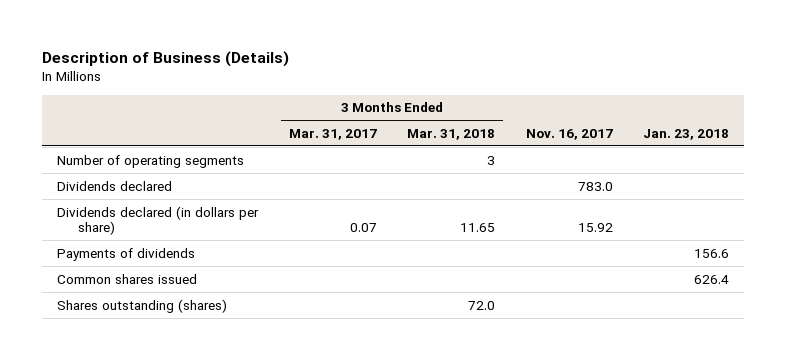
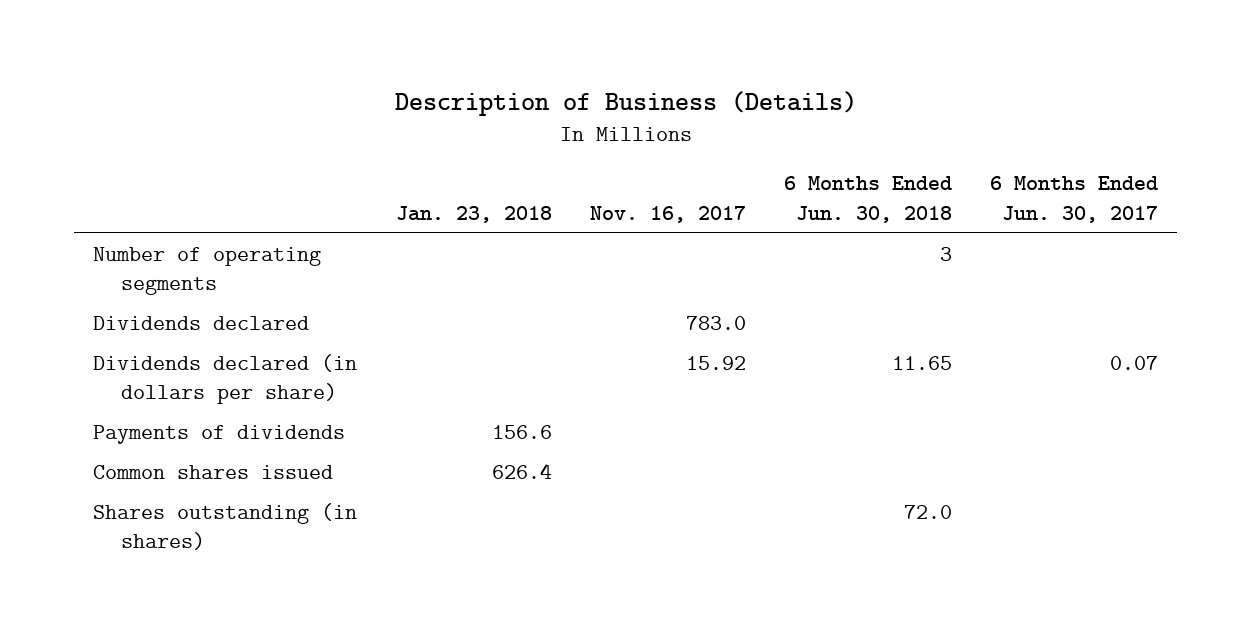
- | 3 Months Ended Mar. 31, 2017 | 3 Months Ended Mar. 31, 2018 | Nov. 16, 2017 | Jan. 23, 2018
+ | Jan. 23, 2018 | Nov. 16, 2017 | 6 Months Ended Jun. 30, 2018 | 6 Months Ended Jun. 30, 2017
- Shares outstanding (shares) | | 72.0 | |
+ Shares outstanding (in shares) | | | 72.0 |

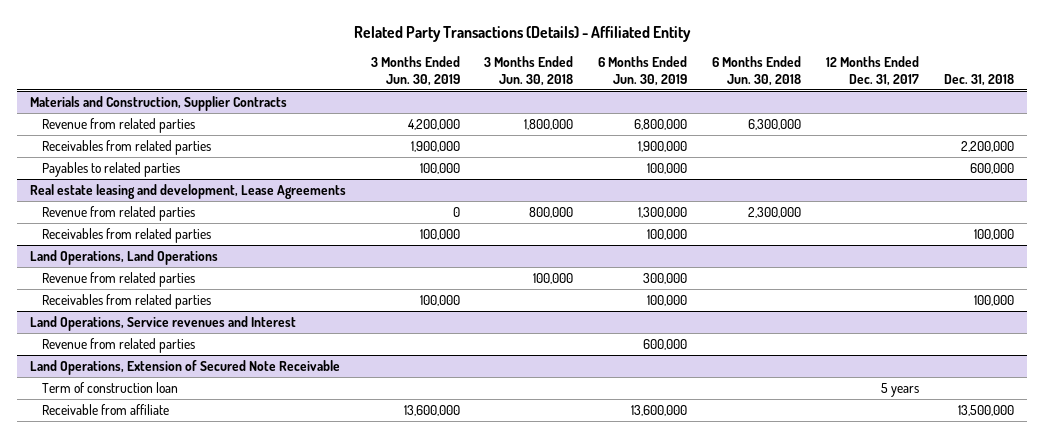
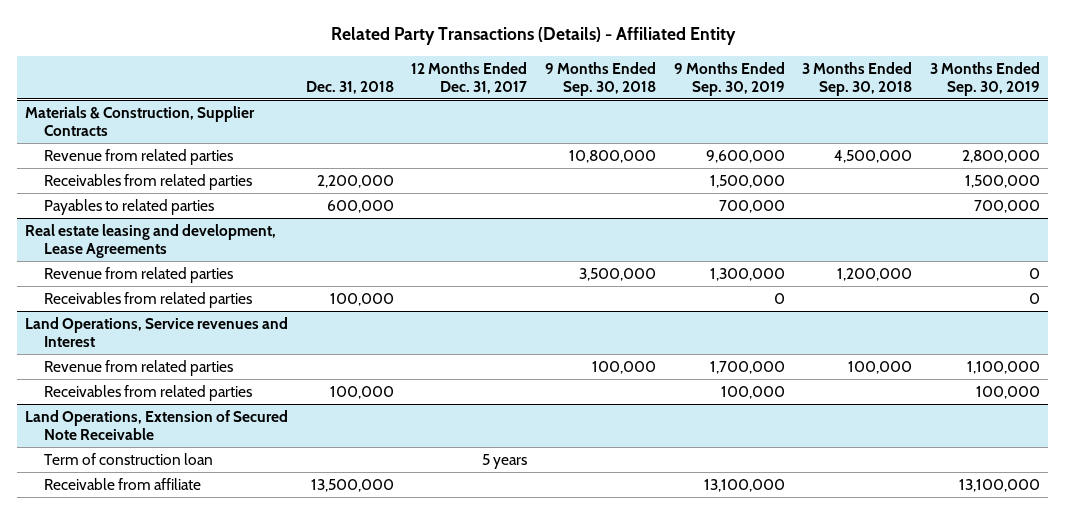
- | 3 Months Ended Jun. 30, 2019 | 3 Months Ended Jun. 30, 2018 | 6 Months Ended Jun. 30, 2019 | 6 Months Ended Jun. 30, 2018 | 12 Months Ended Dec. 31, 2017 | Dec. 31, 2018
+ | Dec. 31, 2018 | 12 Months Ended Dec. 31, 2017 | 9 Months Ended Sep. 30, 2018 | 9 Months Ended Sep. 30, 2019 | 3 Months Ended Sep. 30, 2018 | 3 Months Ended Sep. 30, 2019
- Materials and Construction, Supplier Contracts
+ Materials & Construction, Supplier Contracts
- Land Operations, Land Operations
- Revenue from related parties | | 100,000 | 300,000 | | |
- Receivables from related parties | 100,000 | | 100,000 | | | 100,000
@ Land Operations, Service revenues and Interest
+ Receivables from related parties | 100,000 | | | 100,000 | | 100,000

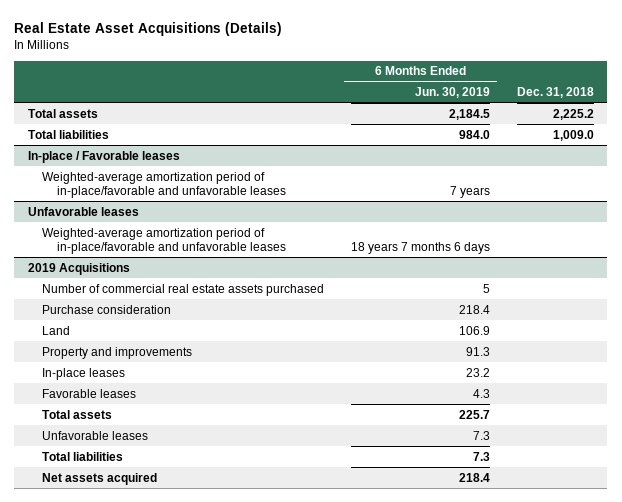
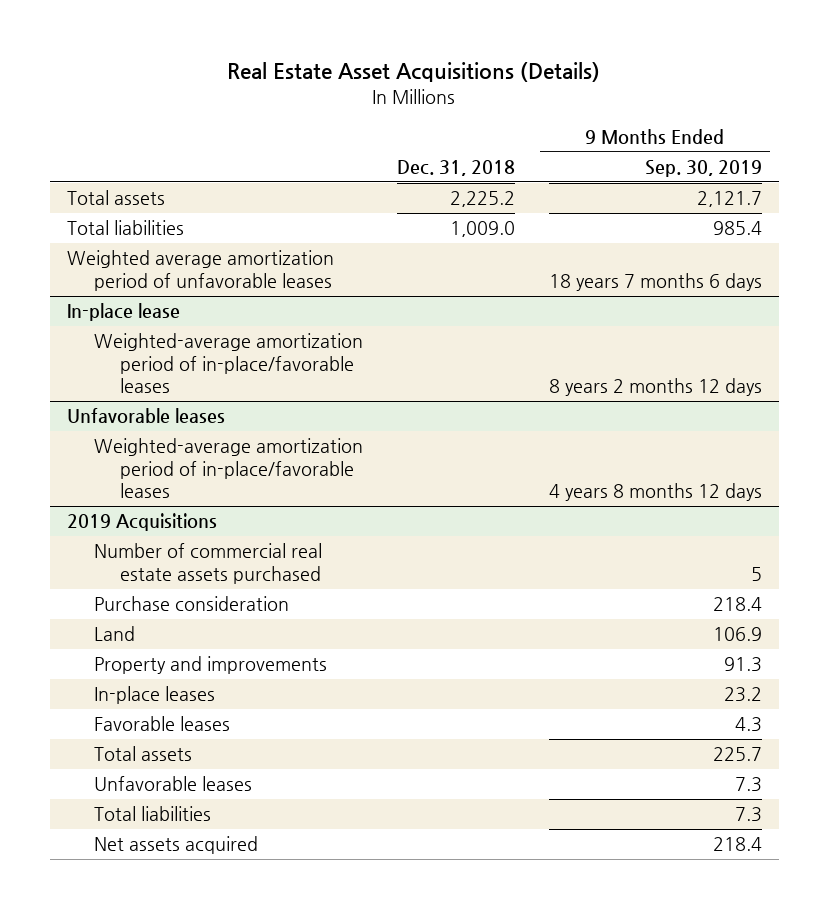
- | 6 Months Ended Jun. 30, 2019 | Dec. 31, 2018
+ | Dec. 31, 2018 | 9 Months Ended Sep. 30, 2019
- In-place / Favorable leases
- Weighted-average amortization period of in-place/favorable and unfavorable leases | 7 years |
+ Weighted average amortization period of unfavorable leases | | 18 years 7 months 6 days
+ In-place lease
+ Weighted-average amortization period of in-place/favorable leases | | 8 years 2 months 12 days
@ Unfavorable leases
- Weighted-average amortization period of in-place/favorable and unfavorable leases | 18 years 7 months 6 days |
+ Weighted-average amortization period of in-place/favorable leases | | 4 years 8 months 12 days

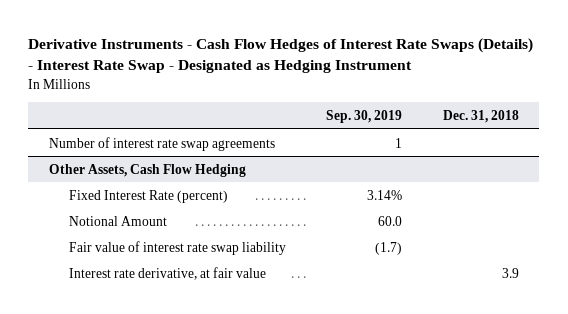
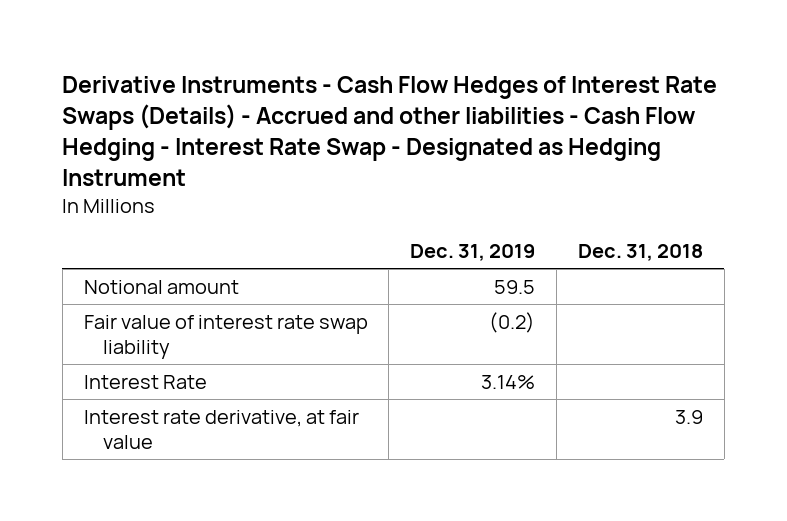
- Derivative Instruments - Cash Flow Hedges of Interest Rate Swaps (Details) - Interest Rate Swap - Designated as Hedging Instrument
+ Derivative Instruments - Cash Flow Hedges of Interest Rate Swaps (Details) - Accrued and other liabilities - Cash Flow Hedging - Interest Rate Swap - Designated as Hedging Instrument
- | Sep. 30, 2019 | Dec. 31, 2018
+ | Dec. 31, 2019 | Dec. 31, 2018
- Number of interest rate swap agreements | 1 |
- Other Assets, Cash Flow Hedging
- Fixed Interest Rate (percent) | 3.14% |
- Notional Amount | 60.0 |
- Fair value of interest rate swap liability | (1.7) |
- Interest rate derivative, at fair value | | 3.9
+ Notional amount | 59.5 |
+ Fair value of interest rate swap liability | (0.2) |
+ Interest Rate | 3.14% |
+ Interest rate derivative, at fair value | | 3.9

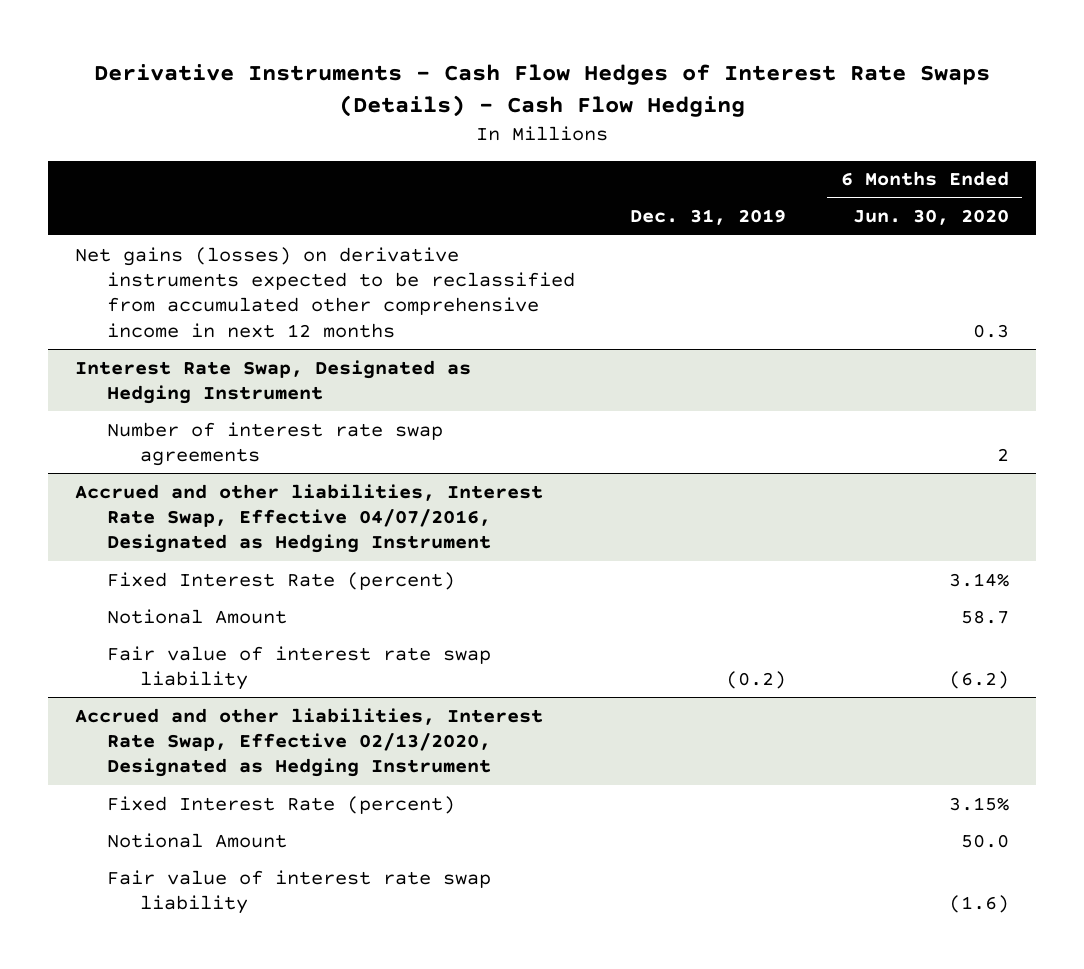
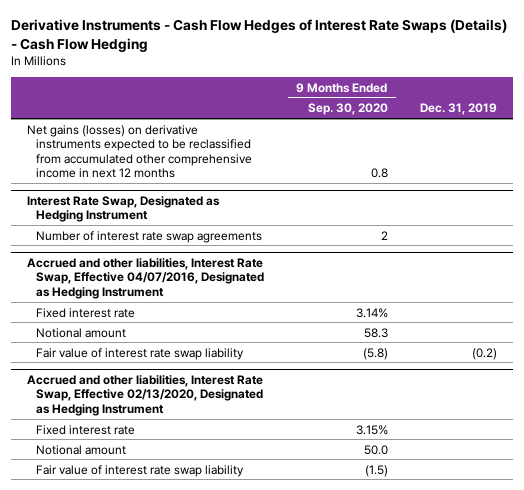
- | Dec. 31, 2019 | 6 Months Ended Jun. 30, 2020
+ | 9 Months Ended Sep. 30, 2020 | Dec. 31, 2019
@ Accrued and other liabilities, Interest Rate Swap, Effective 04/07/2016, Designated as Hedging Instrument
- Fixed Interest Rate (percent) | | 3.14%
- Notional Amount | | 58.7
+ Fixed interest rate | 3.14% |
+ Notional amount | 58.3 |
@ Accrued and other liabilities, Interest Rate Swap, Effective 02/13/2020, Designated as Hedging Instrument
- Fixed Interest Rate (percent) | | 3.15%
- Notional Amount | | 50.0
+ Fixed interest rate | 3.15% |
+ Notional amount | 50.0 |

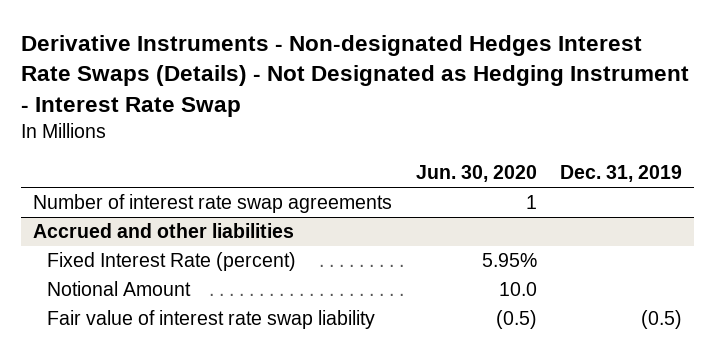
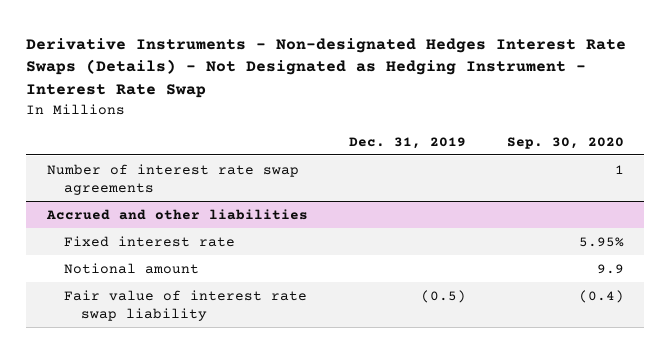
- | Jun. 30, 2020 | Dec. 31, 2019
+ | Dec. 31, 2019 | Sep. 30, 2020
@ Accrued and other liabilities
- Fixed Interest Rate (percent) | 5.95% |
- Notional Amount | 10.0 |
+ Fixed interest rate | | 5.95%
+ Notional amount | | 9.9

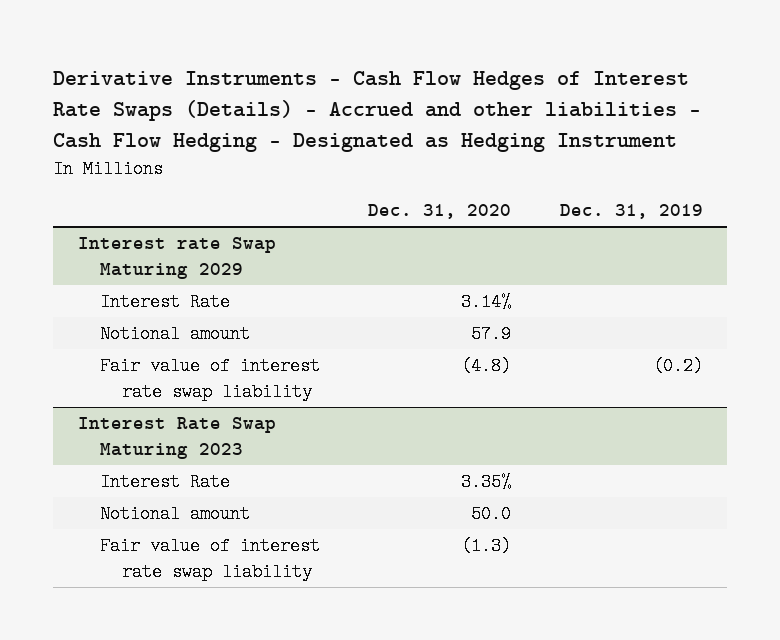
- Derivative Instruments - Non-designated Hedges Interest Rate Swaps (Details) - Not Designated as Hedging Instrument - Interest Rate Swap
+ Derivative Instruments - Cash Flow Hedges of Interest Rate Swaps (Details) - Accrued and other liabilities - Cash Flow Hedging - Designated as Hedging Instrument
- | Dec. 31, 2019 | Sep. 30, 2020
+ | Dec. 31, 2020 | Dec. 31, 2019
- Number of interest rate swap agreements | | 1
- Accrued and other liabilities
- Fixed interest rate | | 5.95%
- Notional amount | | 9.9
- Fair value of interest rate swap liability | (0.5) | (0.4)
+ Interest rate Swap Maturing 2029
+ Interest Rate | 3.14% |
+ Notional amount | 57.9 |
+ Fair value of interest rate swap liability | (4.8) | (0.2)
+ Interest Rate Swap Maturing 2023
+ Interest Rate | 3.35% |
+ Notional amount | 50.0 |
+ Fair value of interest rate swap liability | (1.3) |

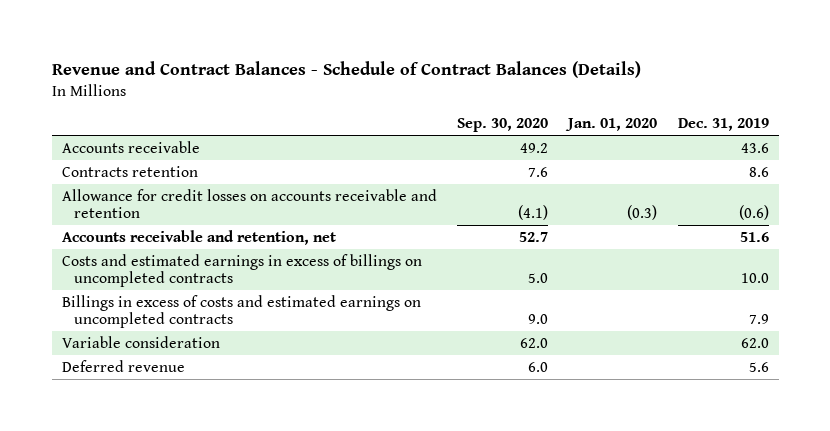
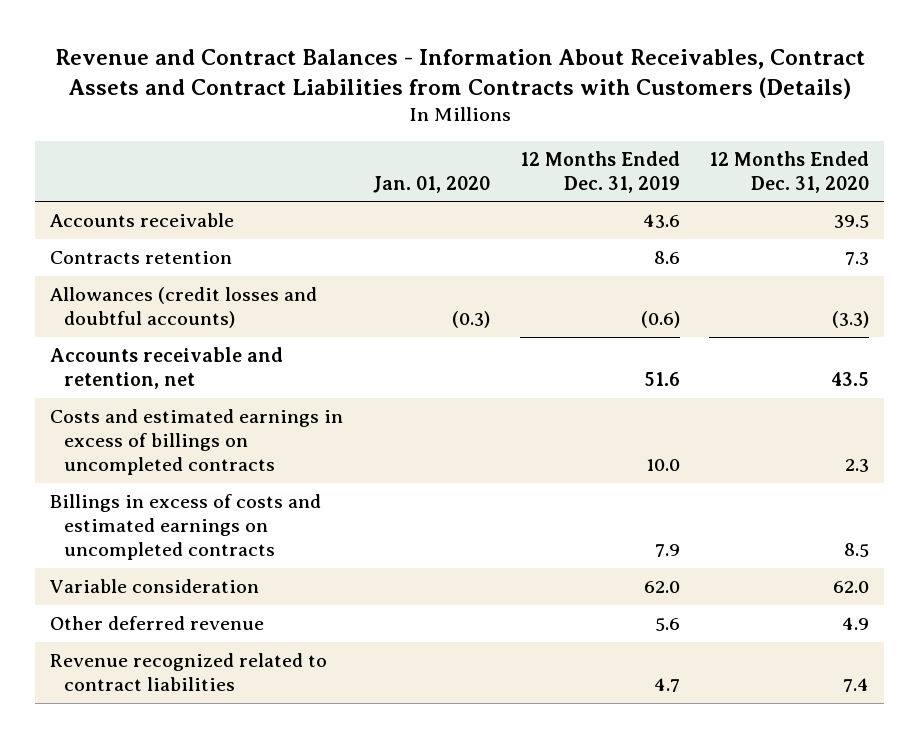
- Revenue and Contract Balances - Schedule of Contract Balances (Details)
+ Revenue and Contract Balances - Information About Receivables, Contract Assets and Contract Liabilities from Contracts with Customers (Details)
- | Sep. 30, 2020 | Jan. 01, 2020 | Dec. 31, 2019
+ | Jan. 01, 2020 | 12 Months Ended Dec. 31, 2019 | 12 Months Ended Dec. 31, 2020
- Allowance for credit losses on accounts receivable and retention | (4.1) | (0.3) | (0.6)
+ Allowances (credit losses and doubtful accounts) | (0.3) | (0.6) | (3.3)
- Deferred revenue | 6.0 | | 5.6
+ Other deferred revenue | | 5.6 | 4.9
+ Revenue recognized related to contract liabilities | | 4.7 | 7.4

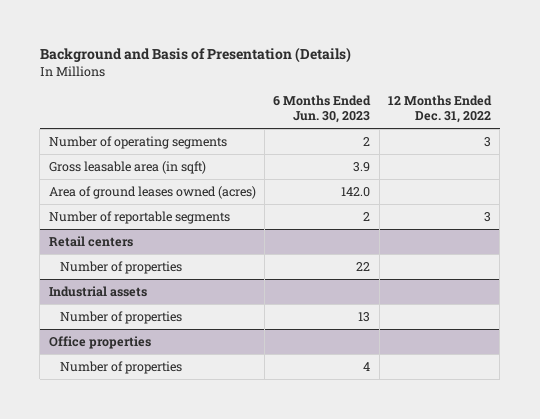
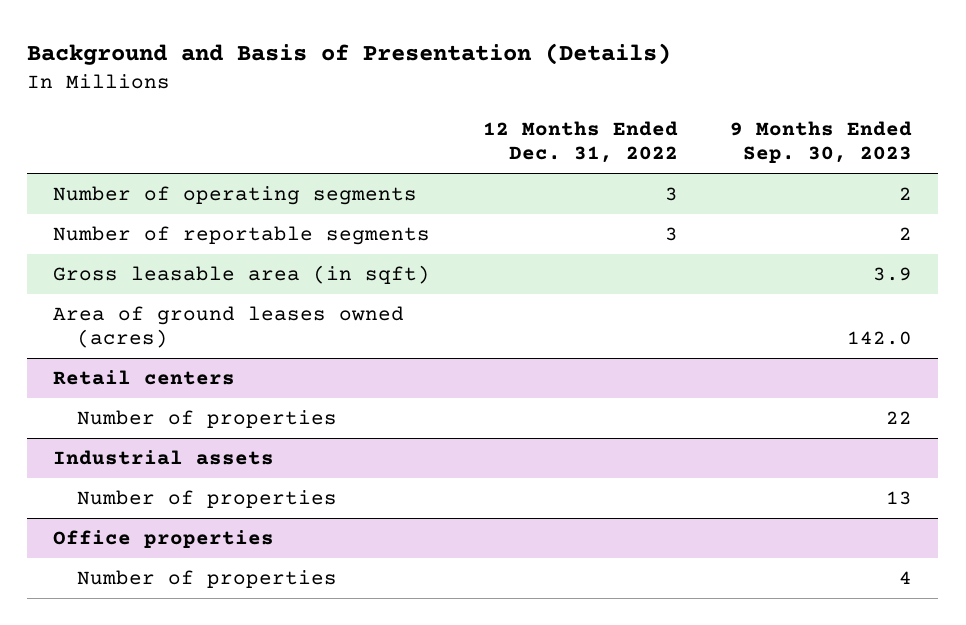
- | 6 Months Ended Jun. 30, 2023 | 12 Months Ended Dec. 31, 2022
+ | 12 Months Ended Dec. 31, 2022 | 9 Months Ended Sep. 30, 2023
moved up: Number of reportable segments | 3 | 2

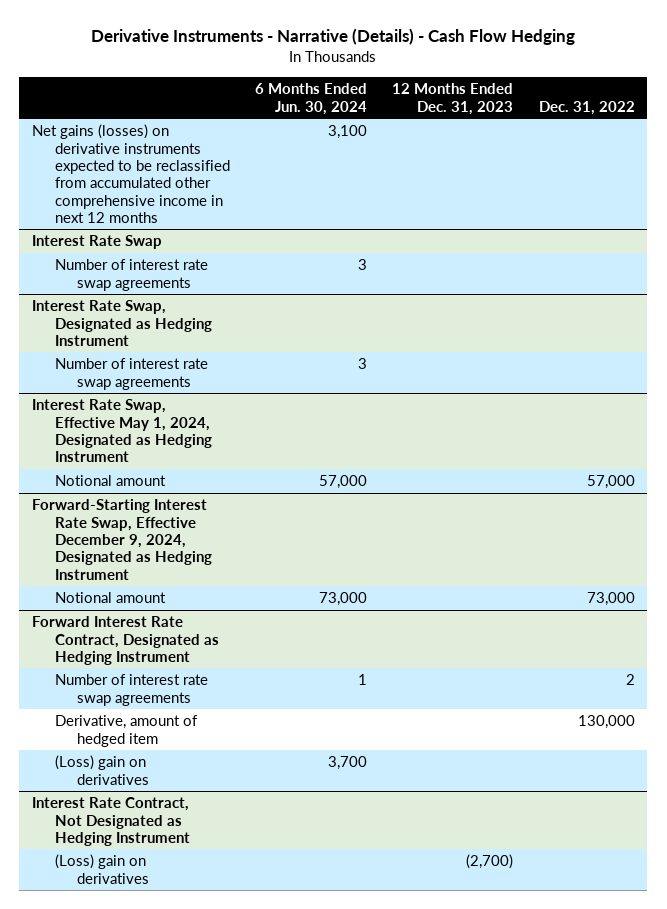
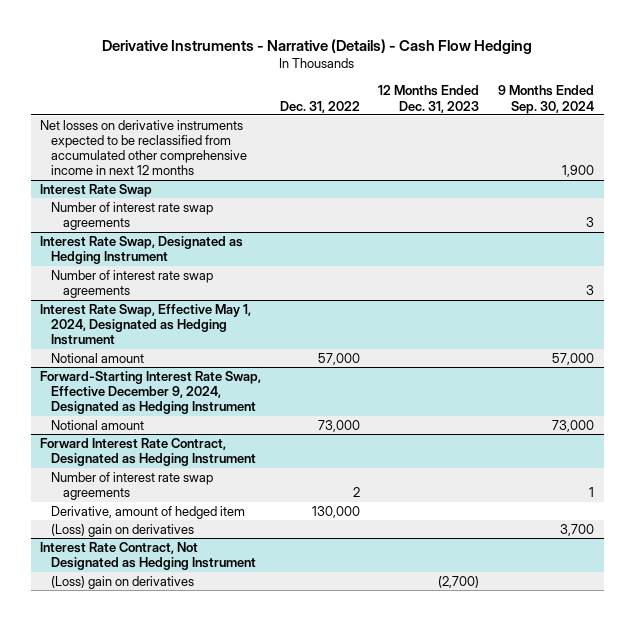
- | 6 Months Ended Jun. 30, 2024 | 12 Months Ended Dec. 31, 2023 | Dec. 31, 2022
+ | Dec. 31, 2022 | 12 Months Ended Dec. 31, 2023 | 9 Months Ended Sep. 30, 2024
- Net gains (losses) on derivative instruments expected to be reclassified from accumulated other comprehensive income in next 12 months | 3,100 | |
+ Net losses on derivative instruments expected to be reclassified from accumulated other comprehensive income in next 12 months | | | 1,900

